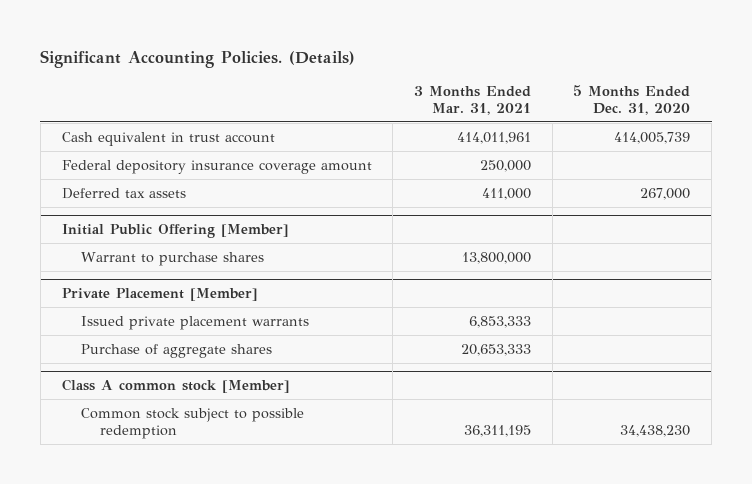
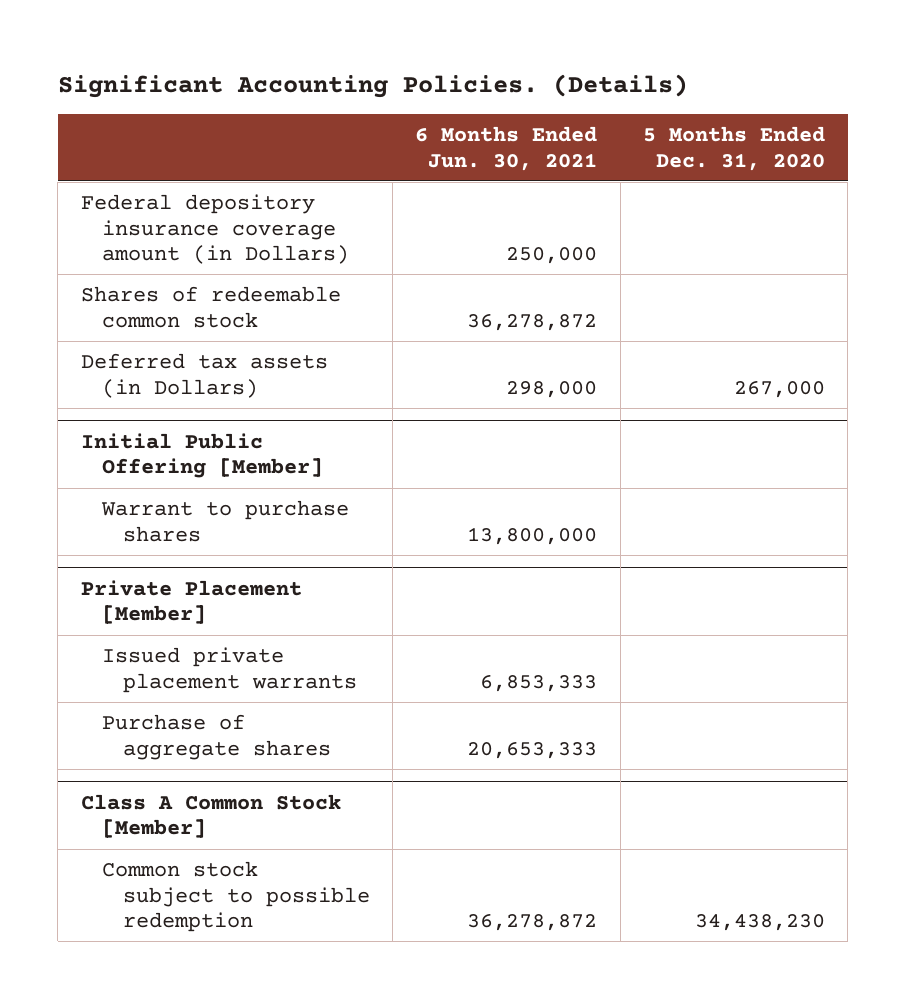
- | 3 Months Ended Mar. 31, 2021 | 5 Months Ended Dec. 31, 2020
+ | 6 Months Ended Jun. 30, 2021 | 5 Months Ended Dec. 31, 2020
- Cash equivalent in trust account | 414,011,961 | 414,005,739
- Federal depository insurance coverage amount | 250,000 |
- Deferred tax assets | 411,000 | 267,000
+ Federal depository insurance coverage amount (in Dollars) | 250,000 |
+ Shares of redeemable common stock | 36,278,872 |
+ Deferred tax assets (in Dollars) | 298,000 | 267,000
- Class A common stock [Member]
+ Class A Common Stock [Member]

